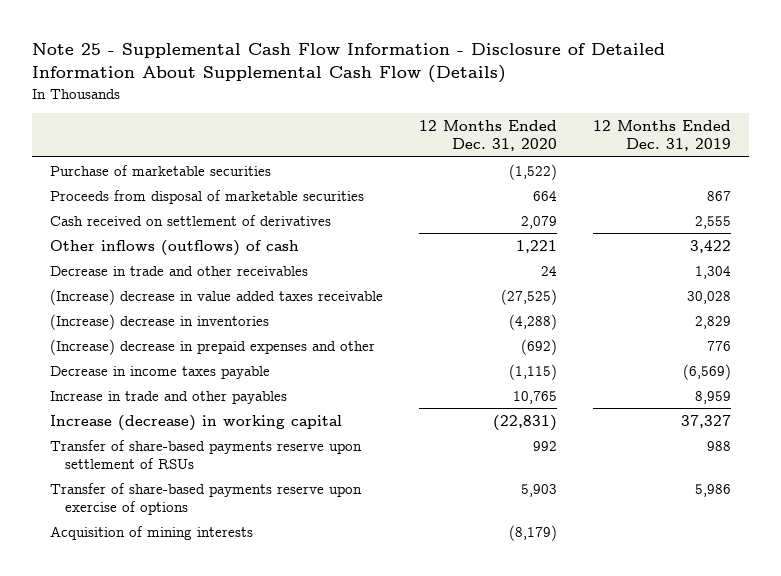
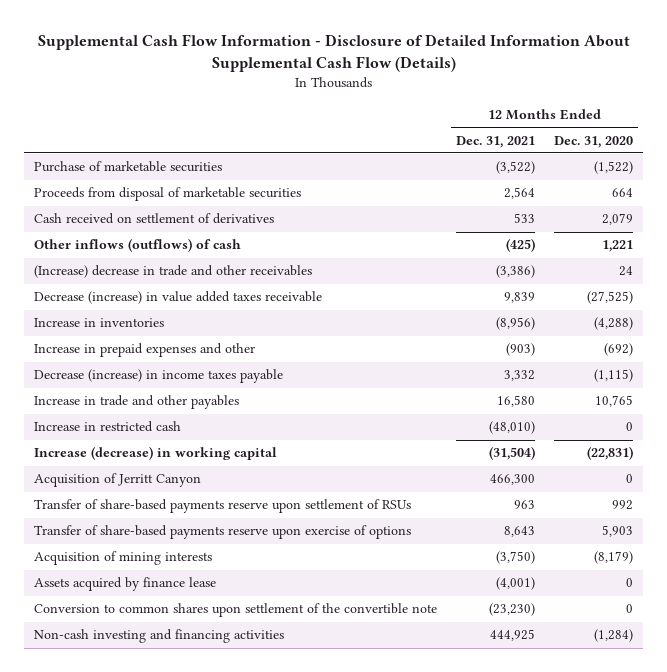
- Note 25 - Supplemental Cash Flow Information - Disclosure of Detailed Information About Supplemental Cash Flow (Details)
+ Supplemental Cash Flow Information - Disclosure of Detailed Information About Supplemental Cash Flow (Details)
- | 12 Months Ended Dec. 31, 2020 | 12 Months Ended Dec. 31, 2019
+ | 12 Months Ended Dec. 31, 2021 | 12 Months Ended Dec. 31, 2020
- Decrease in trade and other receivables | 24 | 1,304
- (Increase) decrease in value added taxes receivable | (27,525) | 30,028
- (Increase) decrease in inventories | (4,288) | 2,829
- (Increase) decrease in prepaid expenses and other | (692) | 776
- Decrease in income taxes payable | (1,115) | (6,569)
+ (Increase) decrease in trade and other receivables | (3,386) | 24
+ Decrease (increase) in value added taxes receivable | 9,839 | (27,525)
+ Increase in inventories | (8,956) | (4,288)
+ Increase in prepaid expenses and other | (903) | (692)
+ Decrease (increase) in income taxes payable | 3,332 | (1,115)
+ Increase in restricted cash | (48,010) | 0
+ Acquisition of Jerritt Canyon | 466,300 | 0
+ Assets acquired by finance lease | (4,001) | 0
+ Conversion to common shares upon settlement of the convertible note | (23,230) | 0
+ Non-cash investing and financing activities | 444,925 | (1,284)

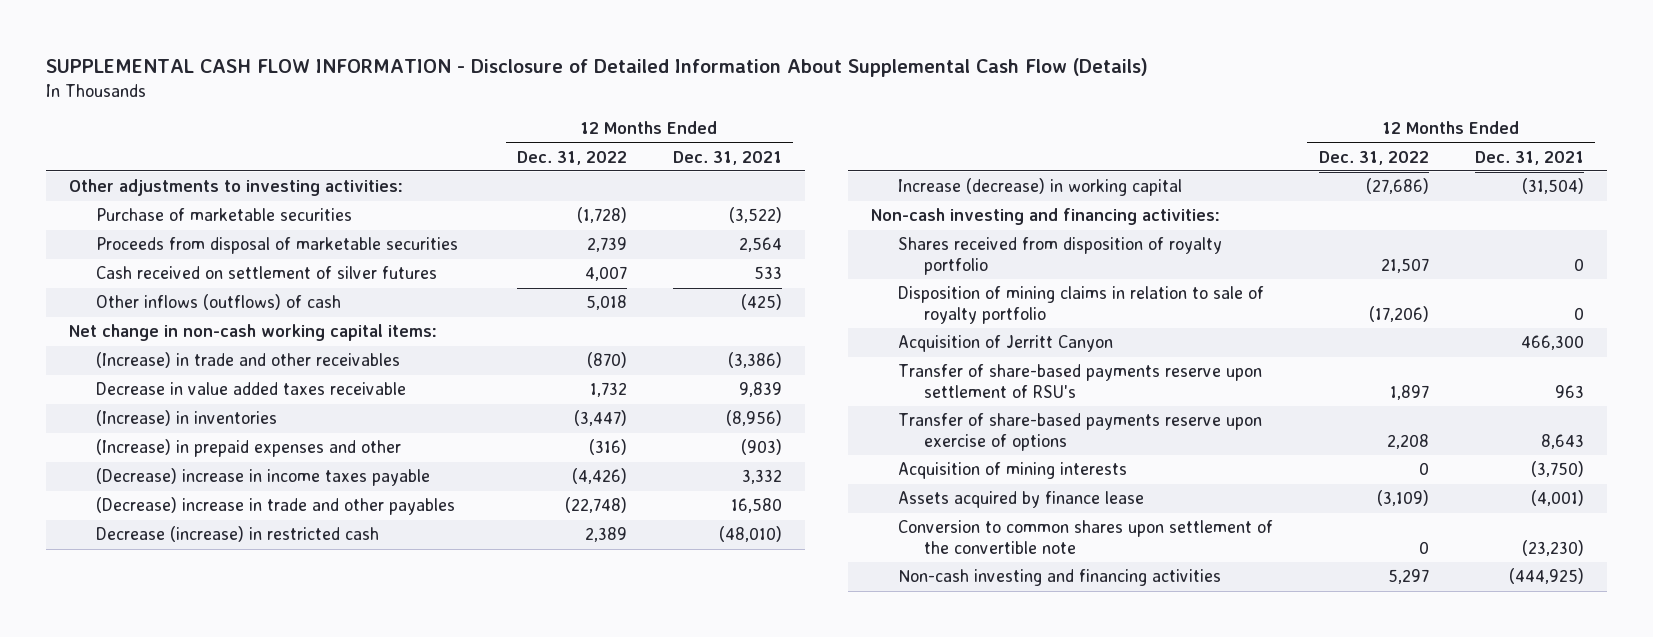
- Supplemental Cash Flow Information - Disclosure of Detailed Information About Supplemental Cash Flow (Details)
+ SUPPLEMENTAL CASH FLOW INFORMATION - Disclosure of Detailed Information About Supplemental Cash Flow (Details)
- | 12 Months Ended Dec. 31, 2021 | 12 Months Ended Dec. 31, 2020
+ | 12 Months Ended Dec. 31, 2022 | 12 Months Ended Dec. 31, 2021
+ Other adjustments to investing activities:
- Cash received on settlement of derivatives | 533 | 2,079
+ Cash received on settlement of silver futures | 4,007 | 533
- (Increase) decrease in trade and other receivables | (3,386) | 24
- Decrease (increase) in value added taxes receivable | 9,839 | (27,525)
- Increase in inventories | (8,956) | (4,288)
- Increase in prepaid expenses and other | (903) | (692)
- Decrease (increase) in income taxes payable | 3,332 | (1,115)
- Increase in trade and other payables | 16,580 | 10,765
- Increase in restricted cash | (48,010) | 0
+ Net change in non-cash working capital items:
+ (Increase) in trade and other receivables | (870) | (3,386)
+ Decrease in value added taxes receivable | 1,732 | 9,839
+ (Increase) in inventories | (3,447) | (8,956)
+ (Increase) in prepaid expenses and other | (316) | (903)
+ (Decrease) increase in income taxes payable | (4,426) | 3,332
+ (Decrease) increase in trade and other payables | (22,748) | 16,580
+ Decrease (increase) in restricted cash | 2,389 | (48,010)
+ Non-cash investing and financing activities:
+ Shares received from disposition of royalty portfolio | 21,507 | 0
+ Disposition of mining claims in relation to sale of royalty portfolio | (17,206) | 0
- Transfer of share-based payments reserve upon settlement of RSUs | 963 | 992
+ Transfer of share-based payments reserve upon settlement of RSU's | 1,897 | 963
- Non-cash investing and financing activities | 444,925 | (1,284)
+ Non-cash investing and financing activities | 5,297 | (444,925)

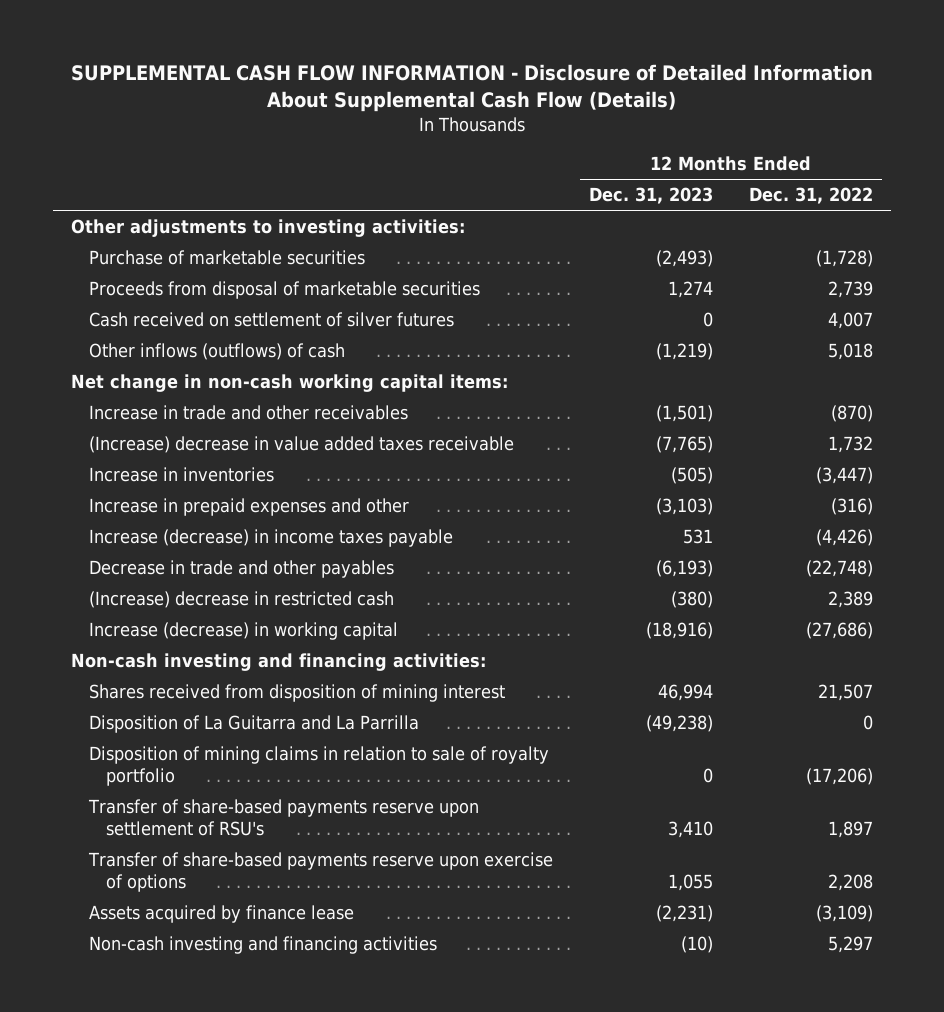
- | 12 Months Ended Dec. 31, 2022 | 12 Months Ended Dec. 31, 2021
+ | 12 Months Ended Dec. 31, 2023 | 12 Months Ended Dec. 31, 2022
- (Increase) in trade and other receivables | (870) | (3,386)
- Decrease in value added taxes receivable | 1,732 | 9,839
- (Increase) in inventories | (3,447) | (8,956)
- (Increase) in prepaid expenses and other | (316) | (903)
- (Decrease) increase in income taxes payable | (4,426) | 3,332
- (Decrease) increase in trade and other payables | (22,748) | 16,580
- Decrease (increase) in restricted cash | 2,389 | (48,010)
+ Increase in trade and other receivables | (1,501) | (870)
+ (Increase) decrease in value added taxes receivable | (7,765) | 1,732
+ Increase in inventories | (505) | (3,447)
+ Increase in prepaid expenses and other | (3,103) | (316)
+ Increase (decrease) in income taxes payable | 531 | (4,426)
+ Decrease in trade and other payables | (6,193) | (22,748)
+ (Increase) decrease in restricted cash | (380) | 2,389
- Shares received from disposition of royalty portfolio | 21,507 | 0
+ Shares received from disposition of mining interest | 46,994 | 21,507
+ Disposition of La Guitarra and La Parrilla | (49,238) | 0
- Acquisition of Jerritt Canyon | | 466,300
- Acquisition of mining interests | 0 | (3,750)
- Conversion to common shares upon settlement of the convertible note | 0 | (23,230)

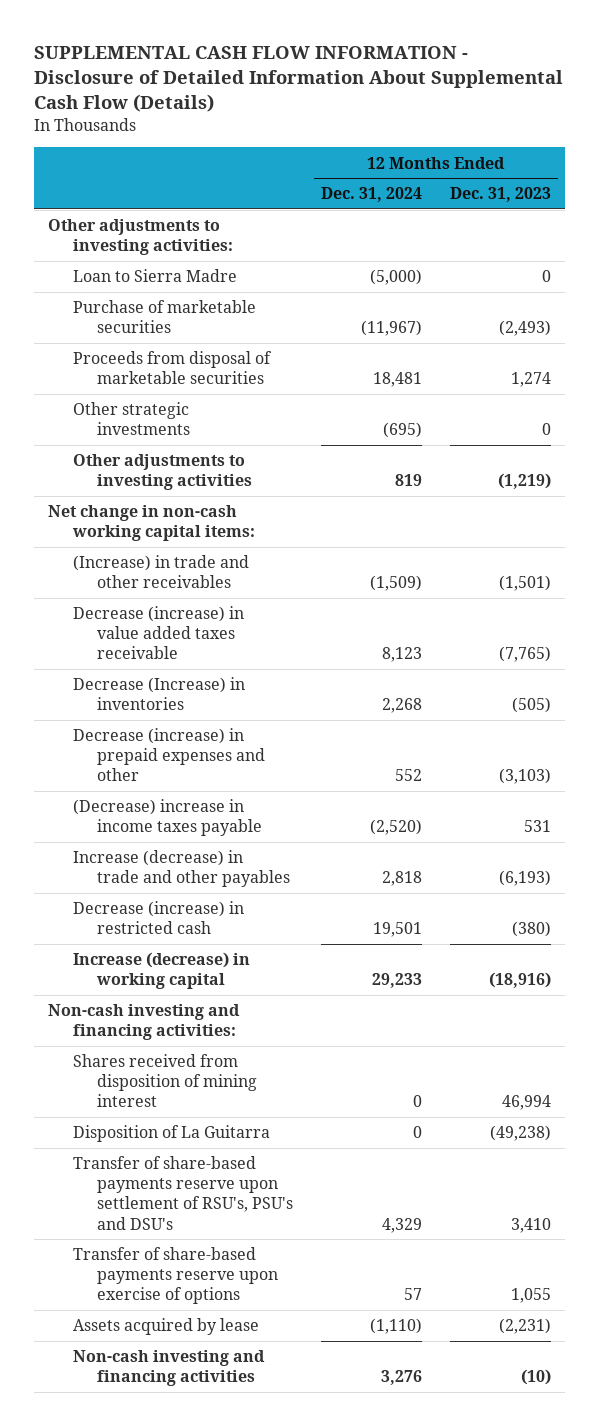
- | 12 Months Ended Dec. 31, 2023 | 12 Months Ended Dec. 31, 2022
+ | 12 Months Ended Dec. 31, 2024 | 12 Months Ended Dec. 31, 2023
+ Loan to Sierra Madre | (5,000) | 0
- Cash received on settlement of silver futures | 0 | 4,007
- Other inflows (outflows) of cash | (1,219) | 5,018
+ Other strategic investments | (695) | 0
+ Other adjustments to investing activities | 819 | (1,219)
- Increase in trade and other receivables | (1,501) | (870)
- (Increase) decrease in value added taxes receivable | (7,765) | 1,732
- Increase in inventories | (505) | (3,447)
- Increase in prepaid expenses and other | (3,103) | (316)
- Increase (decrease) in income taxes payable | 531 | (4,426)
- Decrease in trade and other payables | (6,193) | (22,748)
- (Increase) decrease in restricted cash | (380) | 2,389
+ (Increase) in trade and other receivables | (1,509) | (1,501)
+ Decrease (increase) in value added taxes receivable | 8,123 | (7,765)
+ Decrease (Increase) in inventories | 2,268 | (505)
+ Decrease (increase) in prepaid expenses and other | 552 | (3,103)
+ (Decrease) increase in income taxes payable | (2,520) | 531
+ Increase (decrease) in trade and other payables | 2,818 | (6,193)
+ Decrease (increase) in restricted cash | 19,501 | (380)
- Disposition of La Guitarra and La Parrilla | (49,238) | 0
- Disposition of mining claims in relation to sale of royalty portfolio | 0 | (17,206)
- Transfer of share-based payments reserve upon settlement of RSU's | 3,410 | 1,897
+ Disposition of La Guitarra | 0 | (49,238)
+ Transfer of share-based payments reserve upon settlement of RSU's, PSU's and DSU's | 4,329 | 3,410
- Assets acquired by finance lease | (2,231) | (3,109)
+ Assets acquired by lease | (1,110) | (2,231)

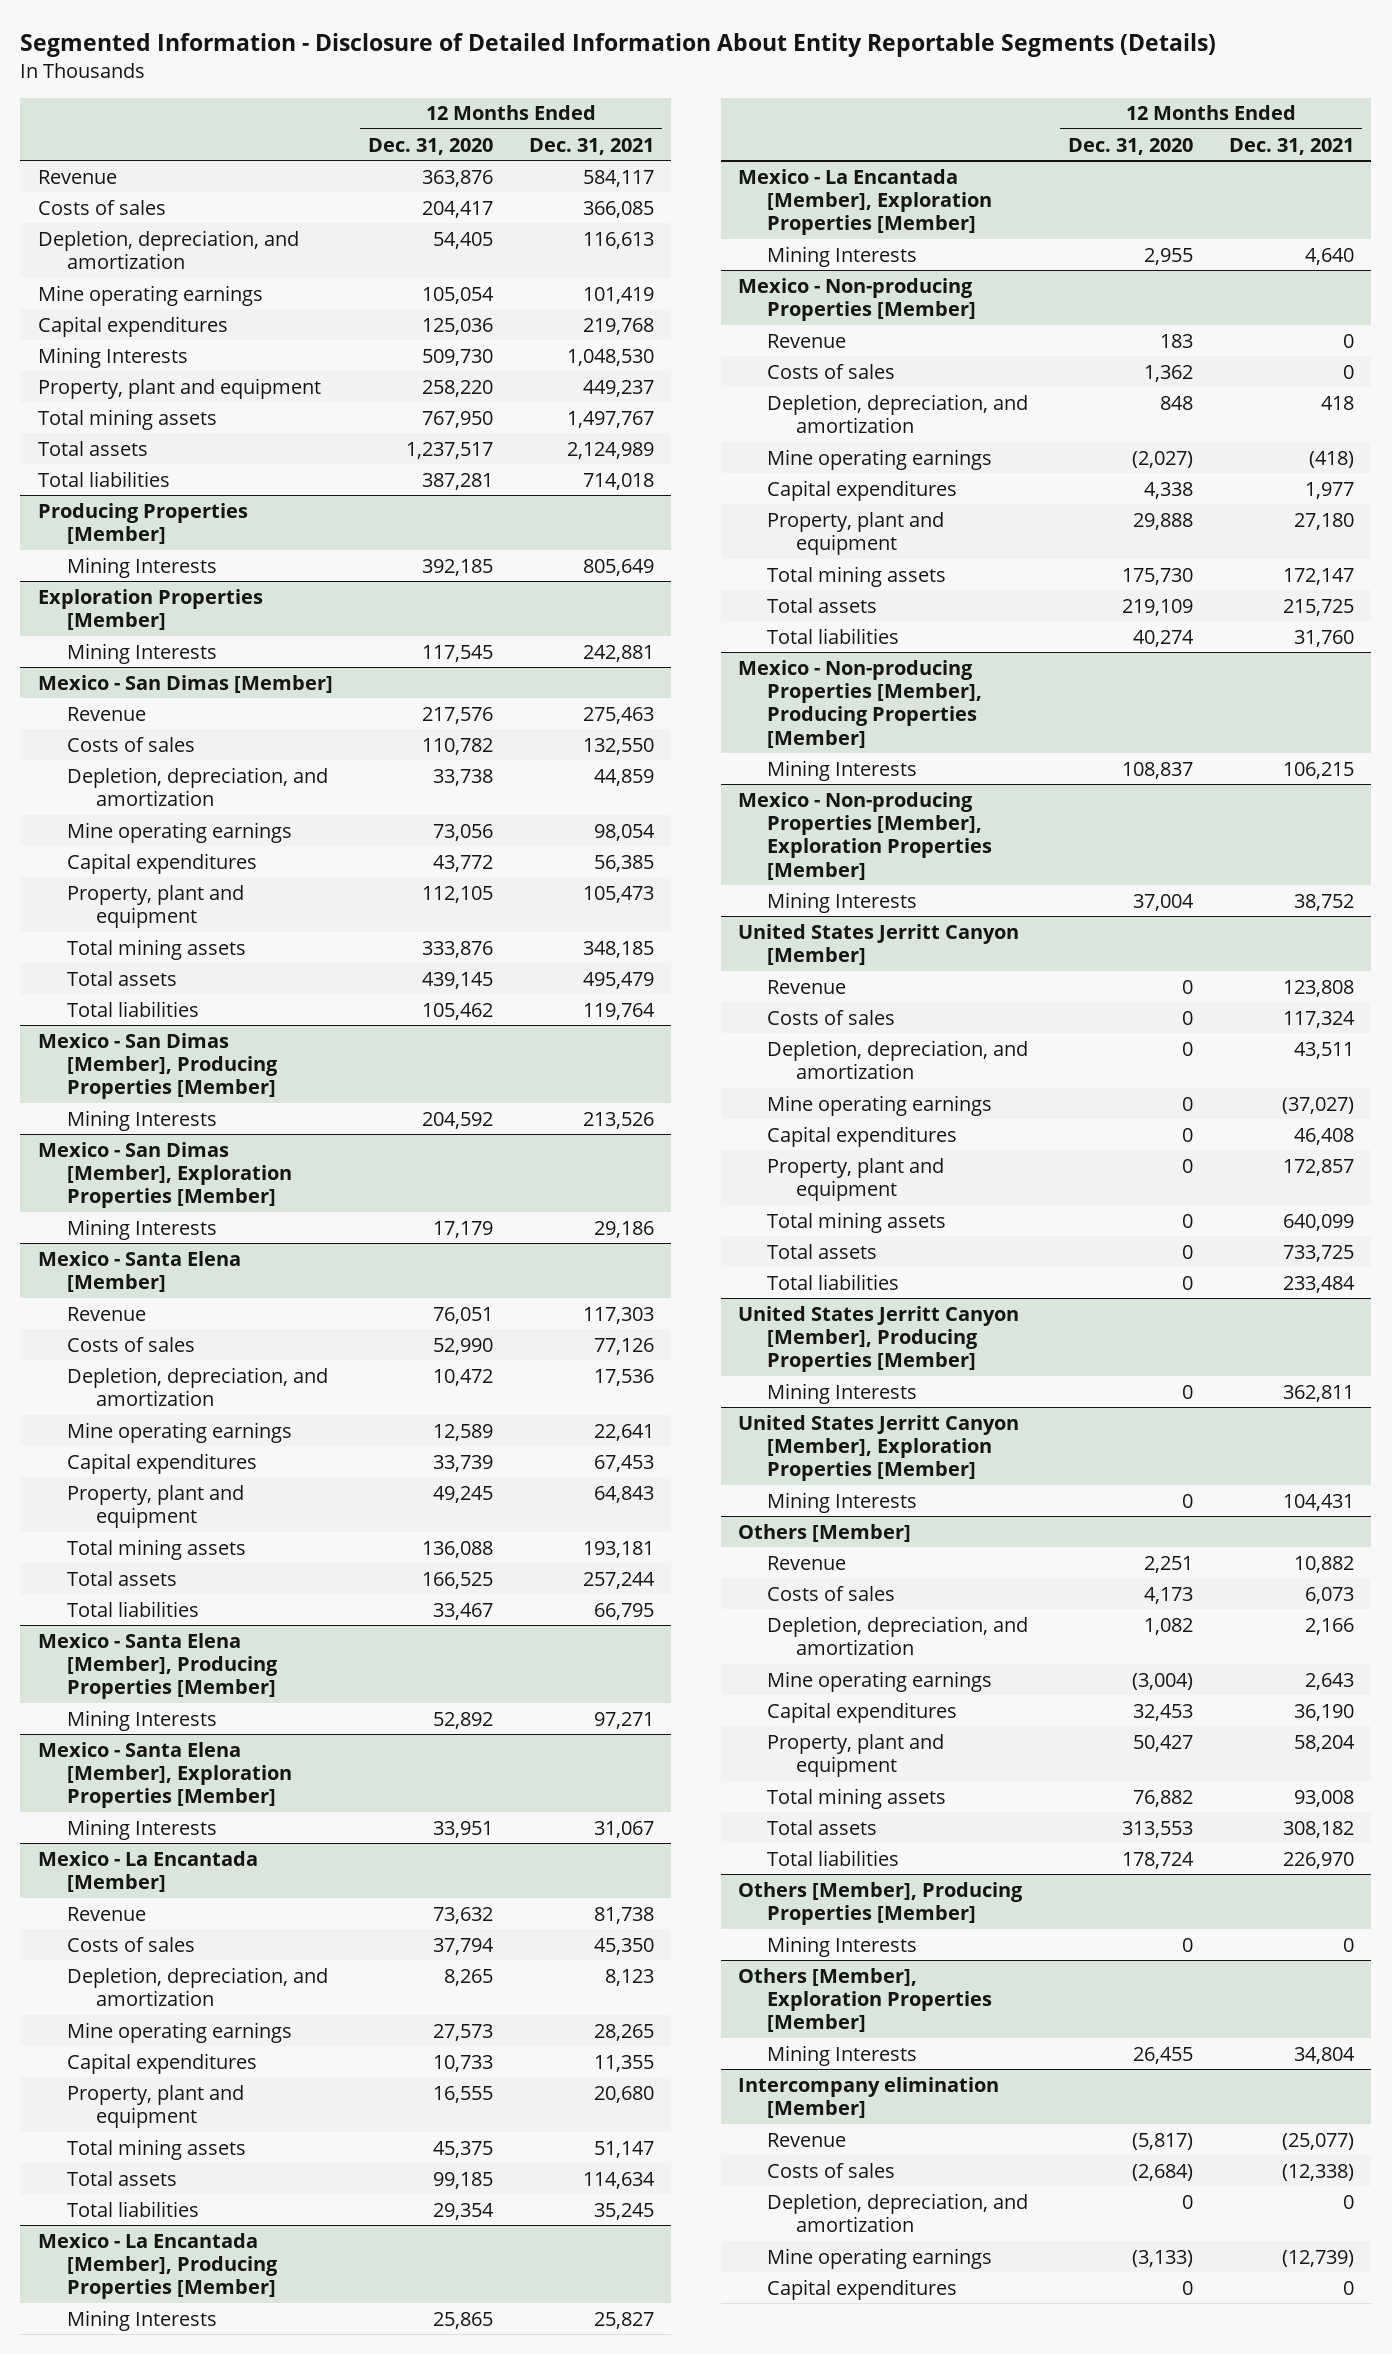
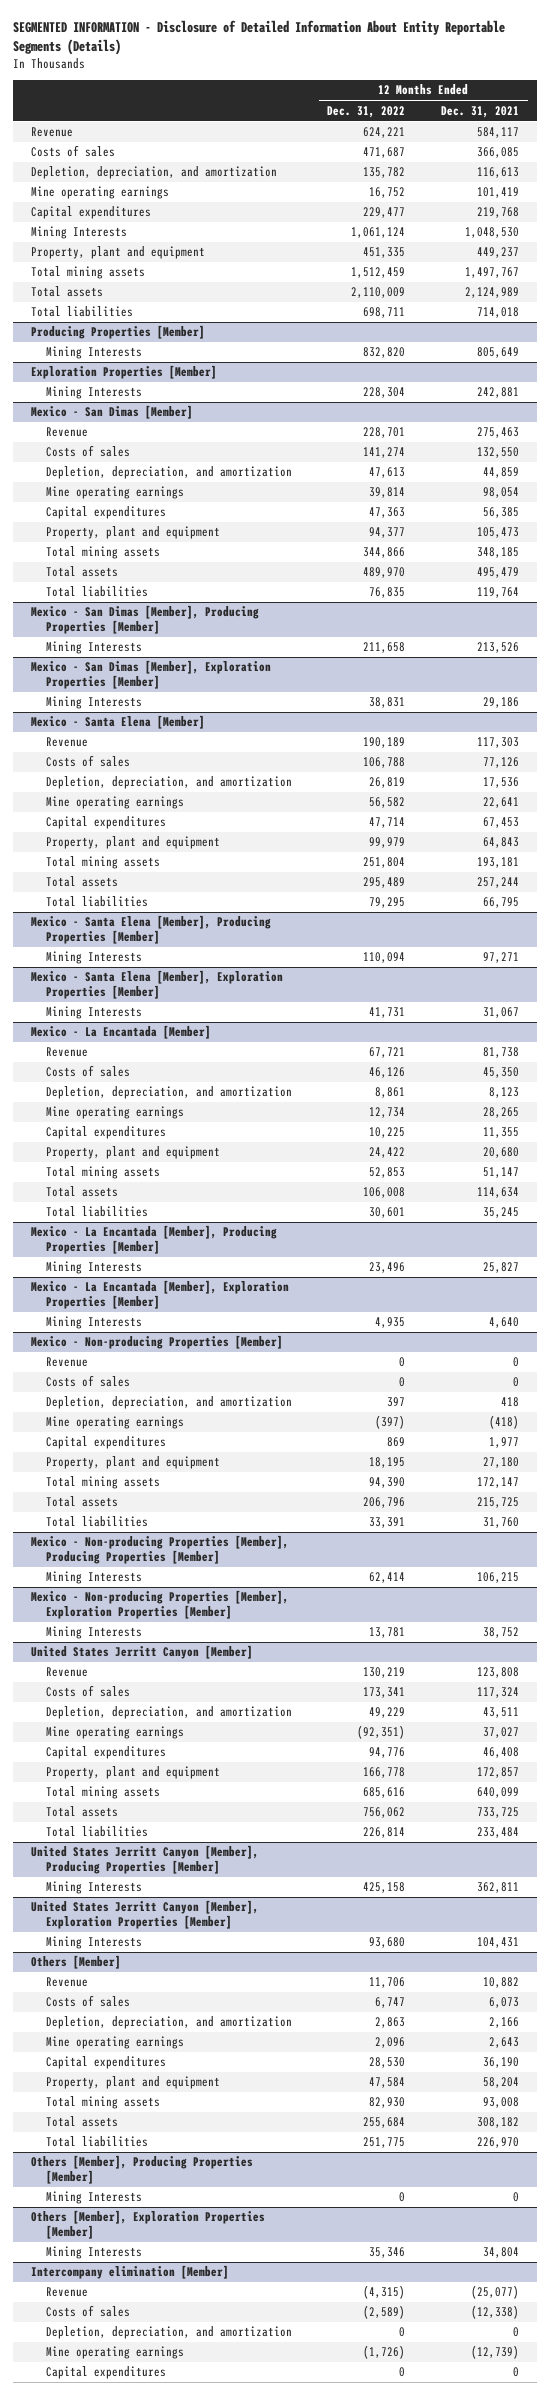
- Segmented Information - Disclosure of Detailed Information About Entity Reportable Segments (Details)
+ SEGMENTED INFORMATION - Disclosure of Detailed Information About Entity Reportable Segments (Details)
- | 12 Months Ended Dec. 31, 2020 | 12 Months Ended Dec. 31, 2021
+ | 12 Months Ended Dec. 31, 2022 | 12 Months Ended Dec. 31, 2021
@ United States Jerritt Canyon [Member]
- Mine operating earnings | 0 | (37,027)
+ Mine operating earnings | (92,351) | 37,027

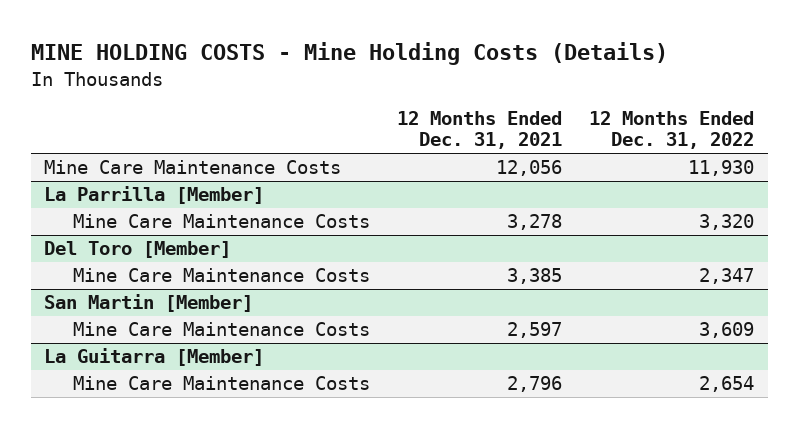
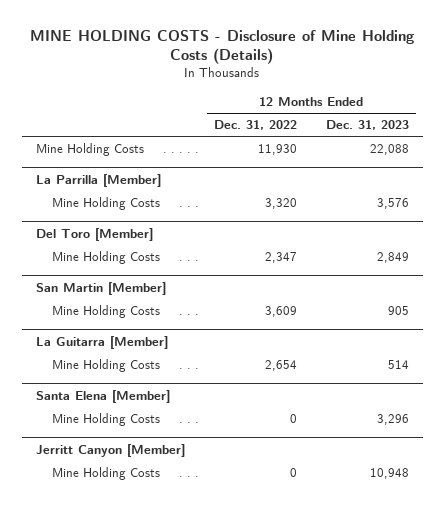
- MINE HOLDING COSTS - Mine Holding Costs (Details)
+ MINE HOLDING COSTS - Disclosure of Mine Holding Costs (Details)
- | 12 Months Ended Dec. 31, 2021 | 12 Months Ended Dec. 31, 2022
+ | 12 Months Ended Dec. 31, 2022 | 12 Months Ended Dec. 31, 2023
- Mine Care Maintenance Costs | 12,056 | 11,930
+ Mine Holding Costs | 11,930 | 22,088
@ La Parrilla [Member]
- Mine Care Maintenance Costs | 3,278 | 3,320
+ Mine Holding Costs | 3,320 | 3,576
@ Del Toro [Member]
- Mine Care Maintenance Costs | 3,385 | 2,347
+ Mine Holding Costs | 2,347 | 2,849
@ San Martin [Member]
- Mine Care Maintenance Costs | 2,597 | 3,609
+ Mine Holding Costs | 3,609 | 905
@ La Guitarra [Member]
- Mine Care Maintenance Costs | 2,796 | 2,654
+ Mine Holding Costs | 2,654 | 514
+ Santa Elena [Member]
+ Mine Holding Costs | 0 | 3,296
+ Jerritt Canyon [Member]
+ Mine Holding Costs | 0 | 10,948

